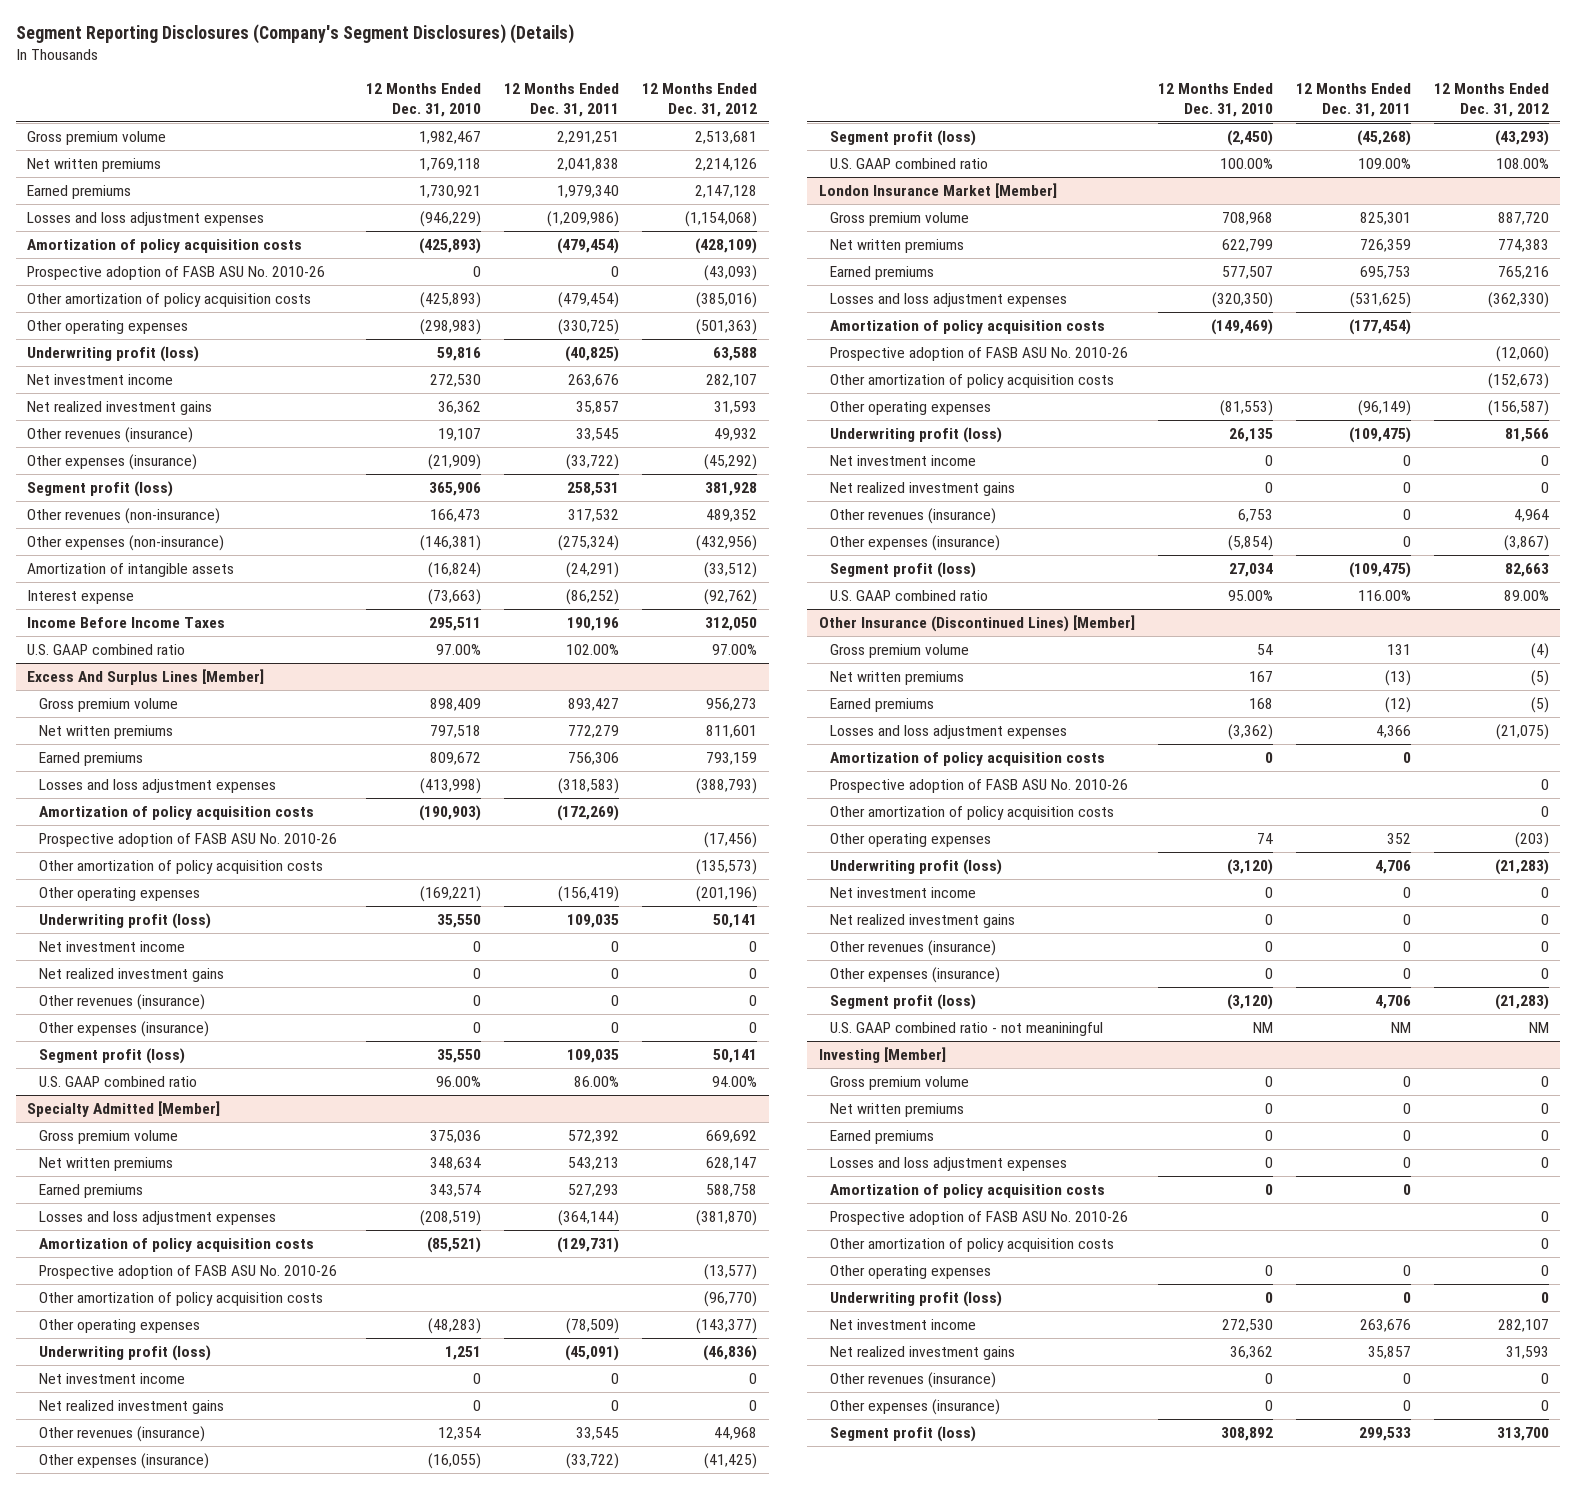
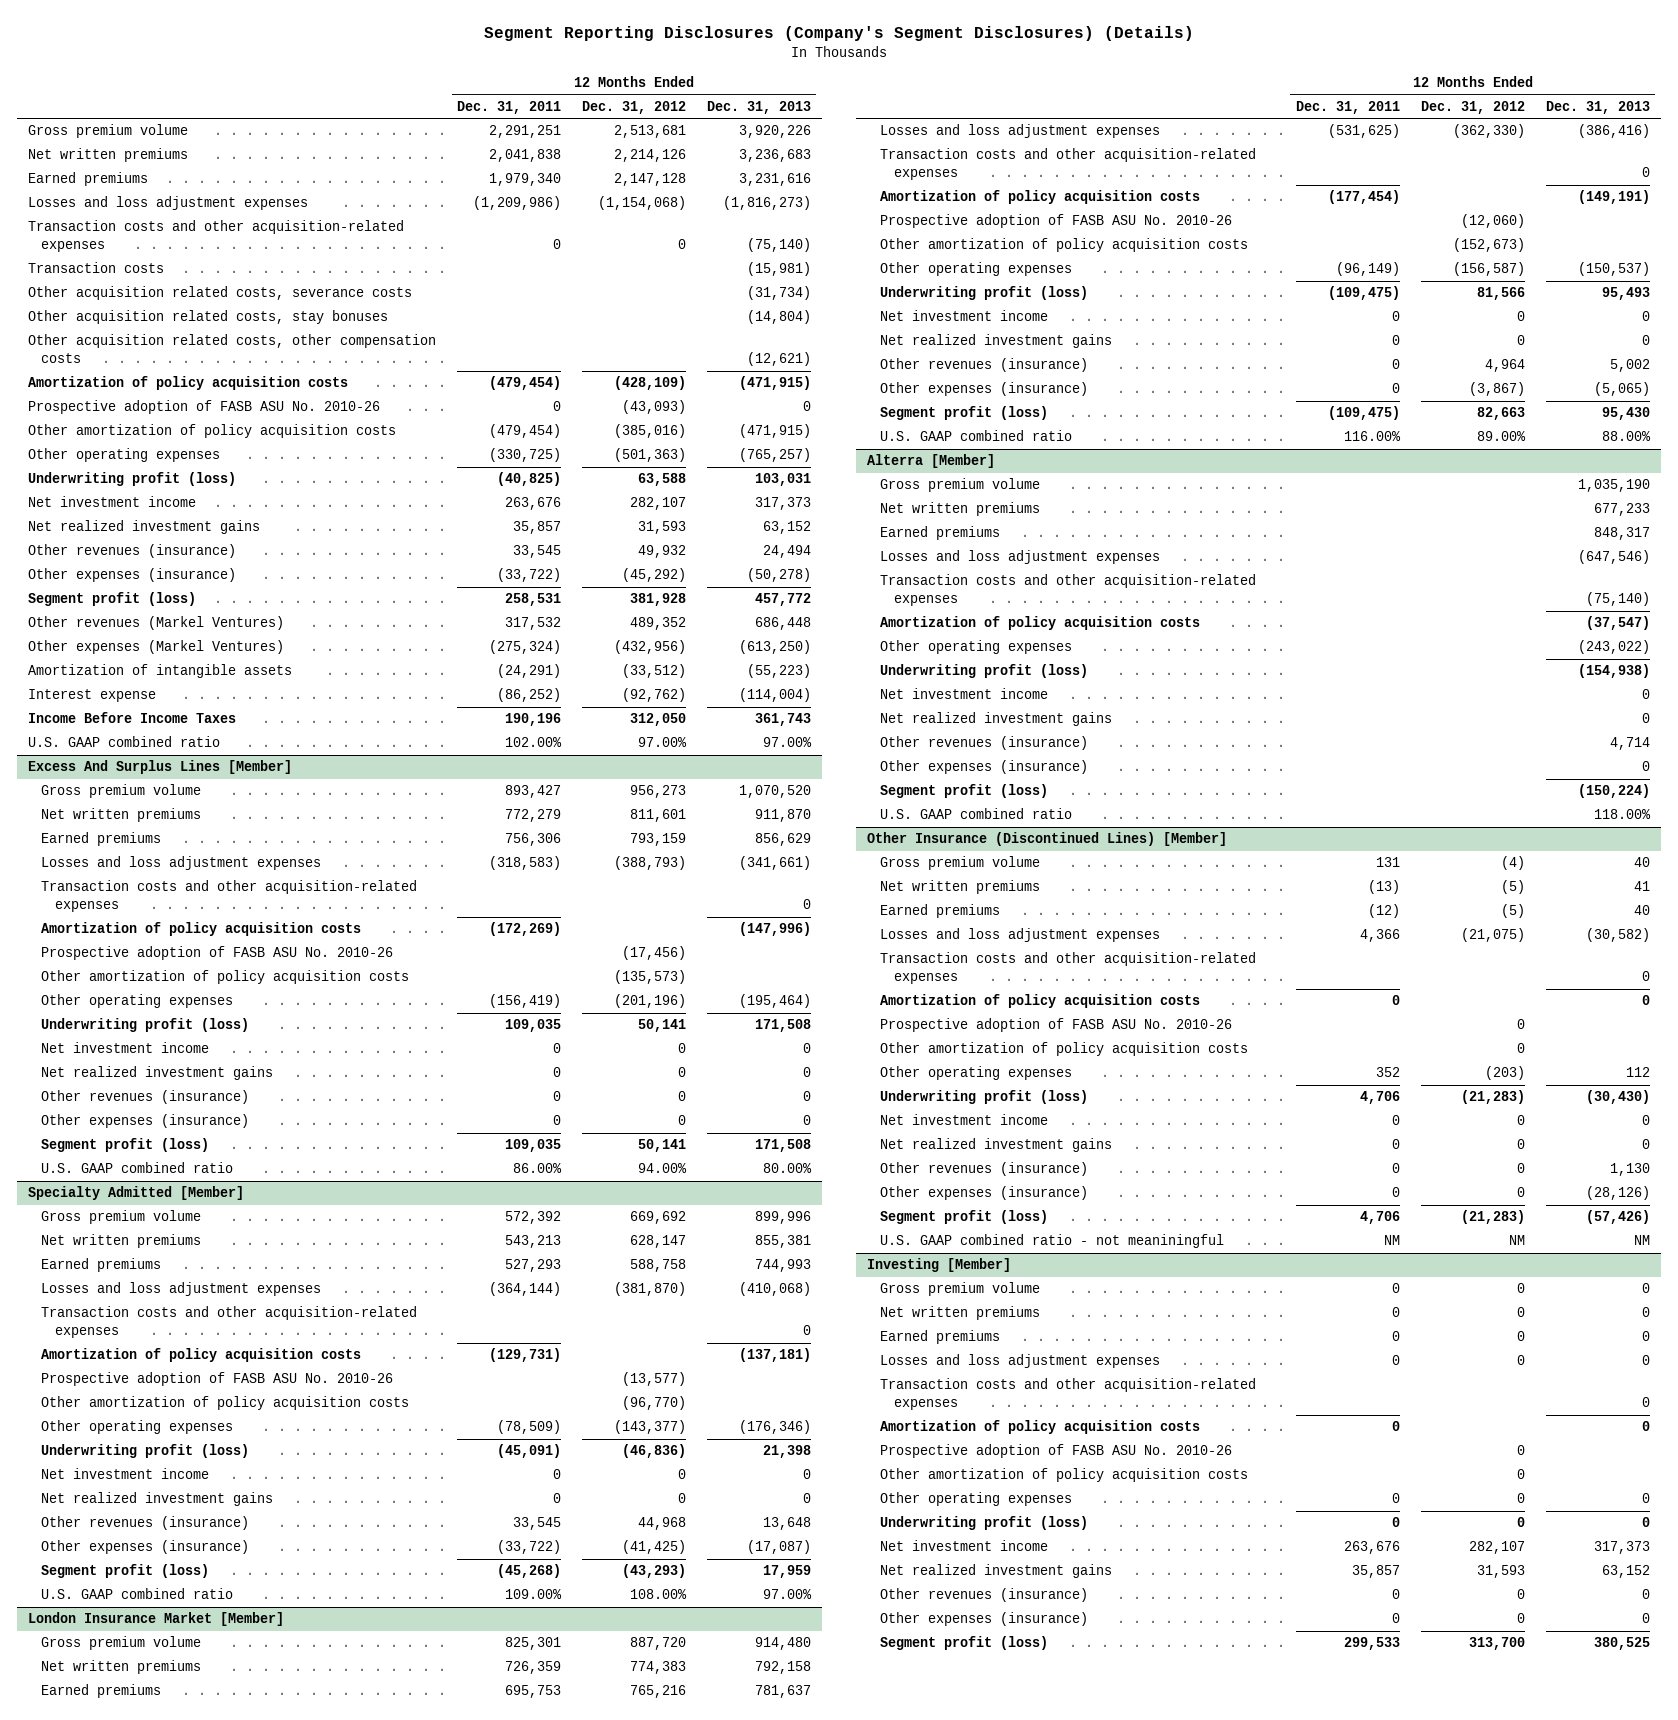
- | 12 Months Ended Dec. 31, 2010 | 12 Months Ended Dec. 31, 2011 | 12 Months Ended Dec. 31, 2012
+ | 12 Months Ended Dec. 31, 2011 | 12 Months Ended Dec. 31, 2012 | 12 Months Ended Dec. 31, 2013
+ Transaction costs and other acquisition-related expenses | 0 | 0 | (75,140)
+ Transaction costs | | | (15,981)
+ Other acquisition related costs, severance costs | | | (31,734)
+ Other acquisition related costs, stay bonuses | | | (14,804)
+ Other acquisition related costs, other compensation costs | | | (12,621)
- Other revenues (non-insurance) | 166,473 | 317,532 | 489,352
- Other expenses (non-insurance) | (146,381) | (275,324) | (432,956)
+ Other revenues (Markel Ventures) | 317,532 | 489,352 | 686,448
+ Other expenses (Markel Ventures) | (275,324) | (432,956) | (613,250)
@ Excess And Surplus Lines [Member]
+ Transaction costs and other acquisition-related expenses | | | 0
@ Specialty Admitted [Member]
+ Transaction costs and other acquisition-related expenses | | | 0
@ London Insurance Market [Member]
+ Transaction costs and other acquisition-related expenses | | | 0
+ Alterra [Member]
+ Gross premium volume | | | 1,035,190
+ Net written premiums | | | 677,233
+ Earned premiums | | | 848,317
+ Losses and loss adjustment expenses | | | (647,546)
+ Transaction costs and other acquisition-related expenses | | | (75,140)
+ Amortization of policy acquisition costs | | | (37,547)
+ Other operating expenses | | | (243,022)
+ Underwriting profit (loss) | | | (154,938)
+ Net investment income | | | 0
+ Net realized investment gains | | | 0
+ Other revenues (insurance) | | | 4,714
+ Other expenses (insurance) | | | 0
+ Segment profit (loss) | | | (150,224)
+ U.S. GAAP combined ratio | | | 118.00%
@ Other Insurance (Discontinued Lines) [Member]
+ Transaction costs and other acquisition-related expenses | | | 0
@ Investing [Member]
+ Transaction costs and other acquisition-related expenses | | | 0

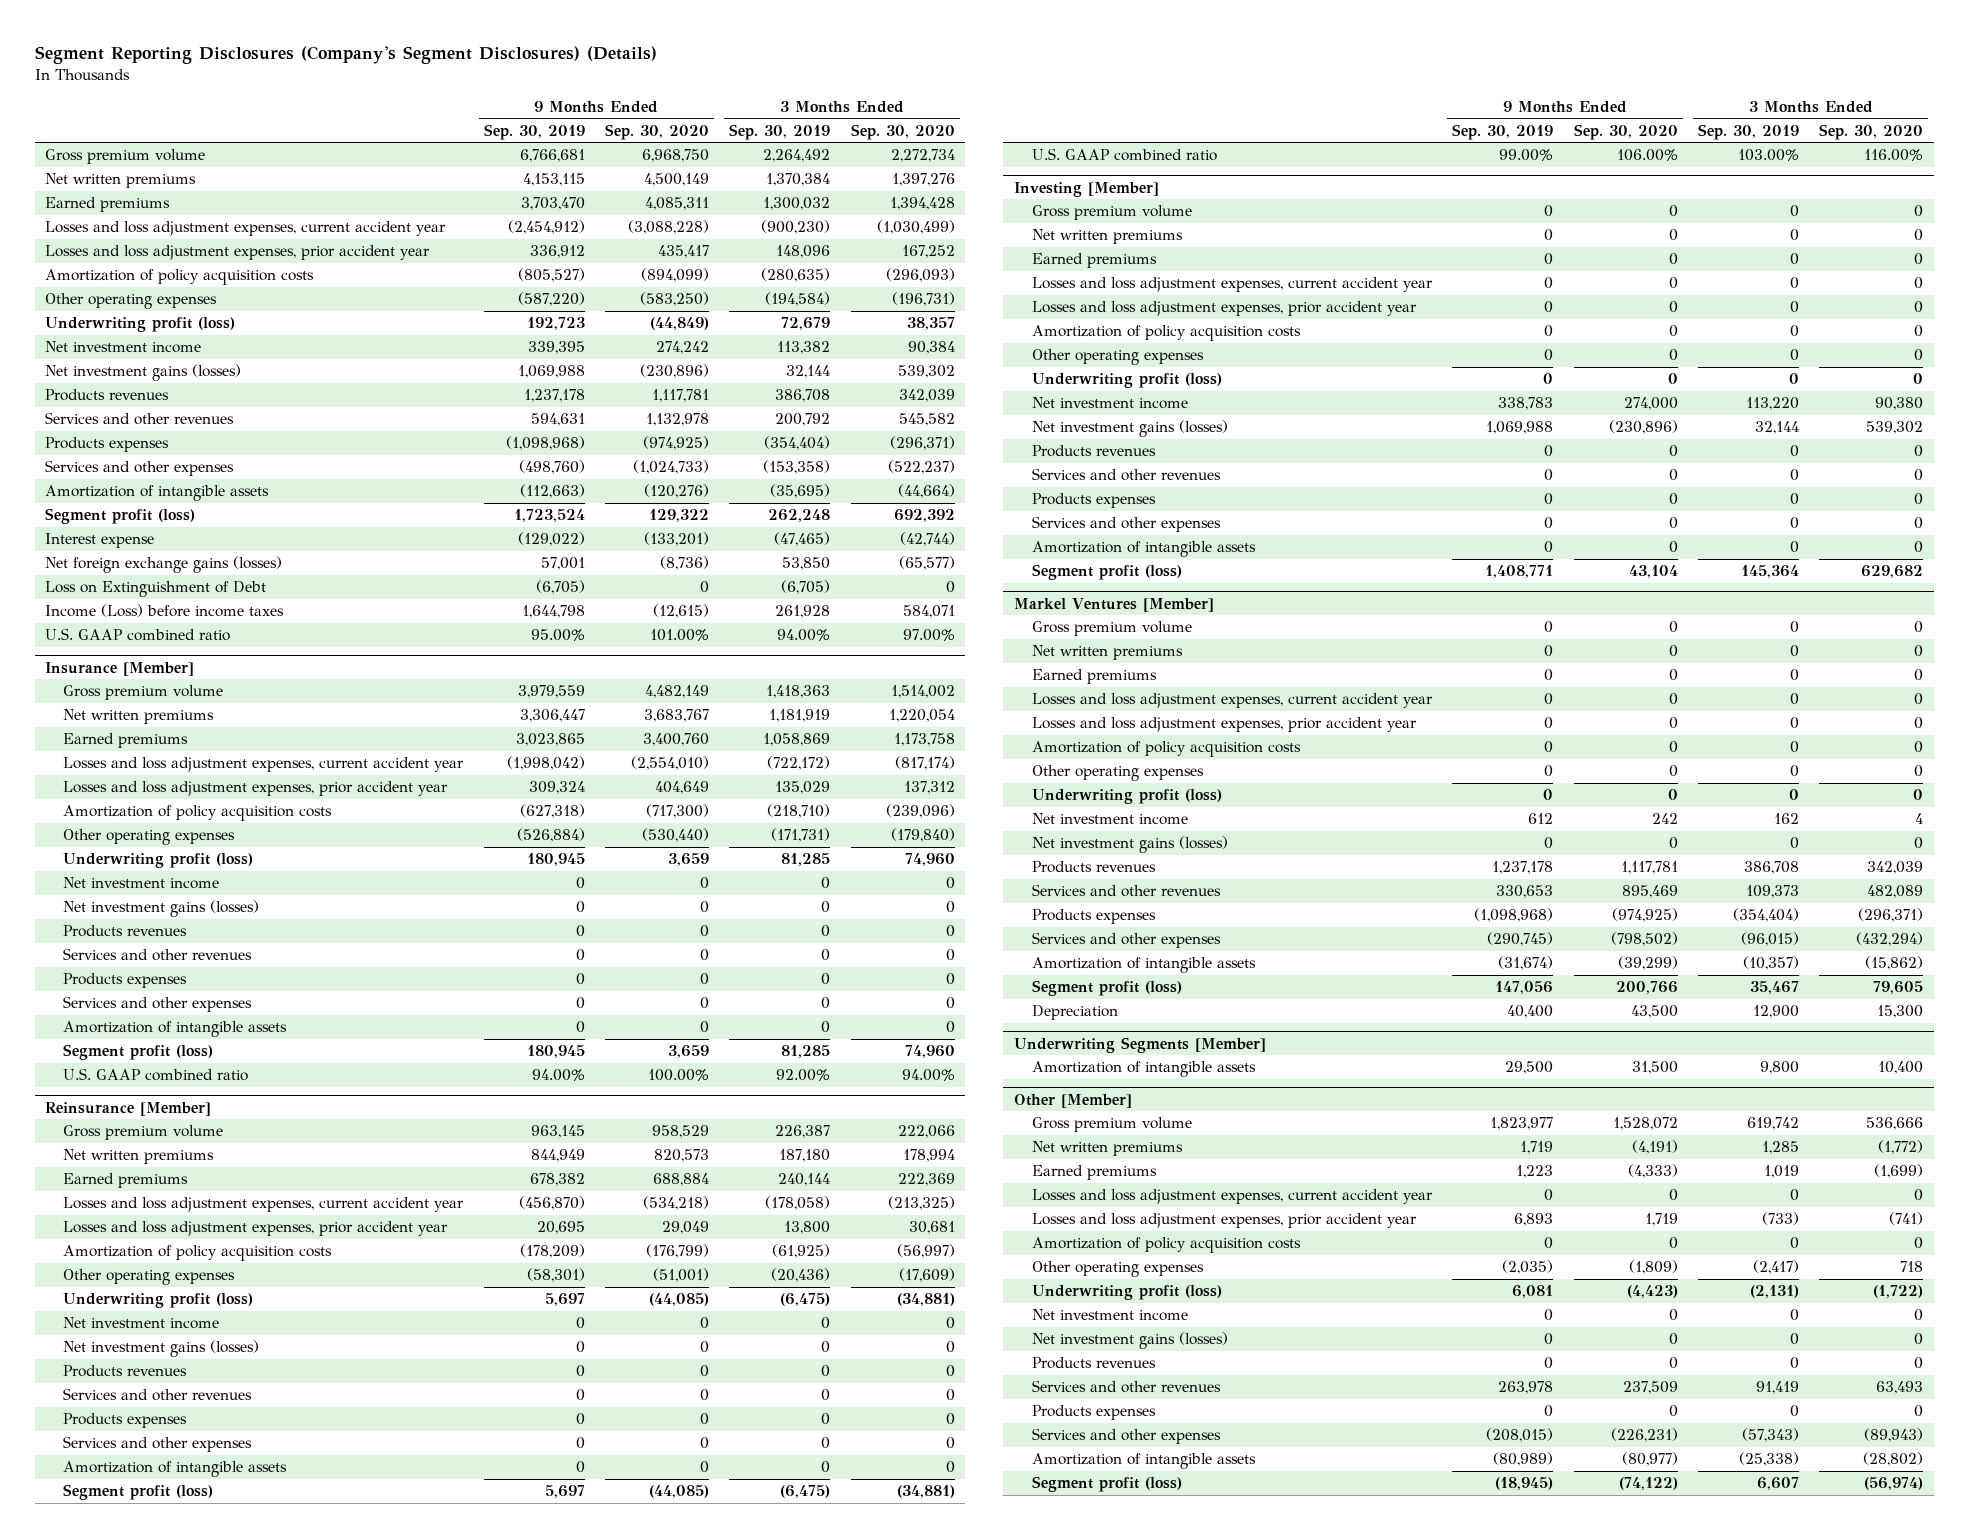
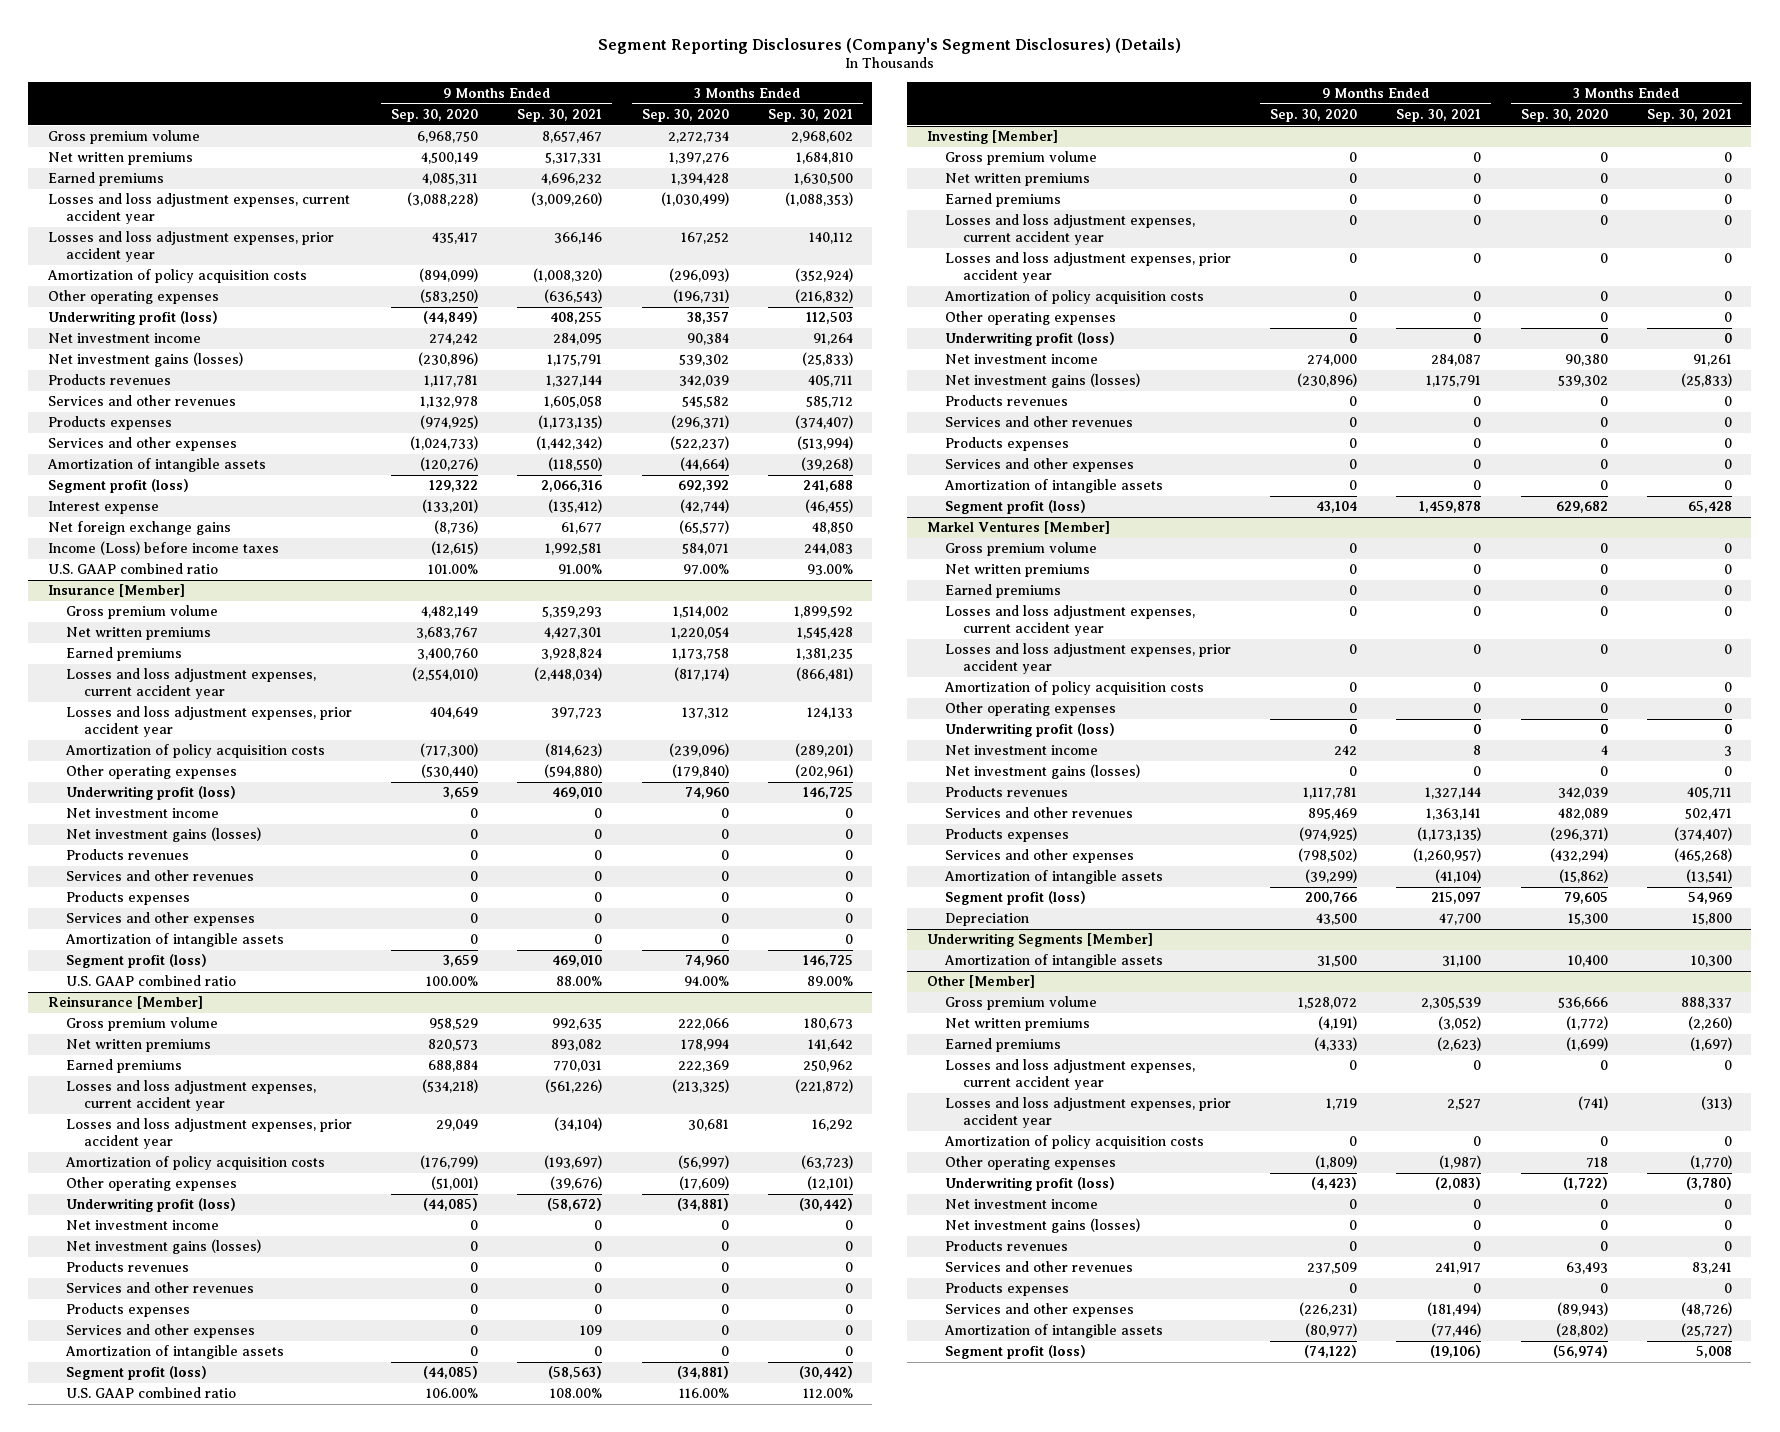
- | 9 Months Ended Sep. 30, 2019 | 9 Months Ended Sep. 30, 2020 | 3 Months Ended Sep. 30, 2019 | 3 Months Ended Sep. 30, 2020
+ | 9 Months Ended Sep. 30, 2020 | 9 Months Ended Sep. 30, 2021 | 3 Months Ended Sep. 30, 2020 | 3 Months Ended Sep. 30, 2021
- Net foreign exchange gains (losses) | 57,001 | (8,736) | 53,850 | (65,577)
- Loss on Extinguishment of Debt | (6,705) | 0 | (6,705) | 0
+ Net foreign exchange gains | (8,736) | 61,677 | (65,577) | 48,850

